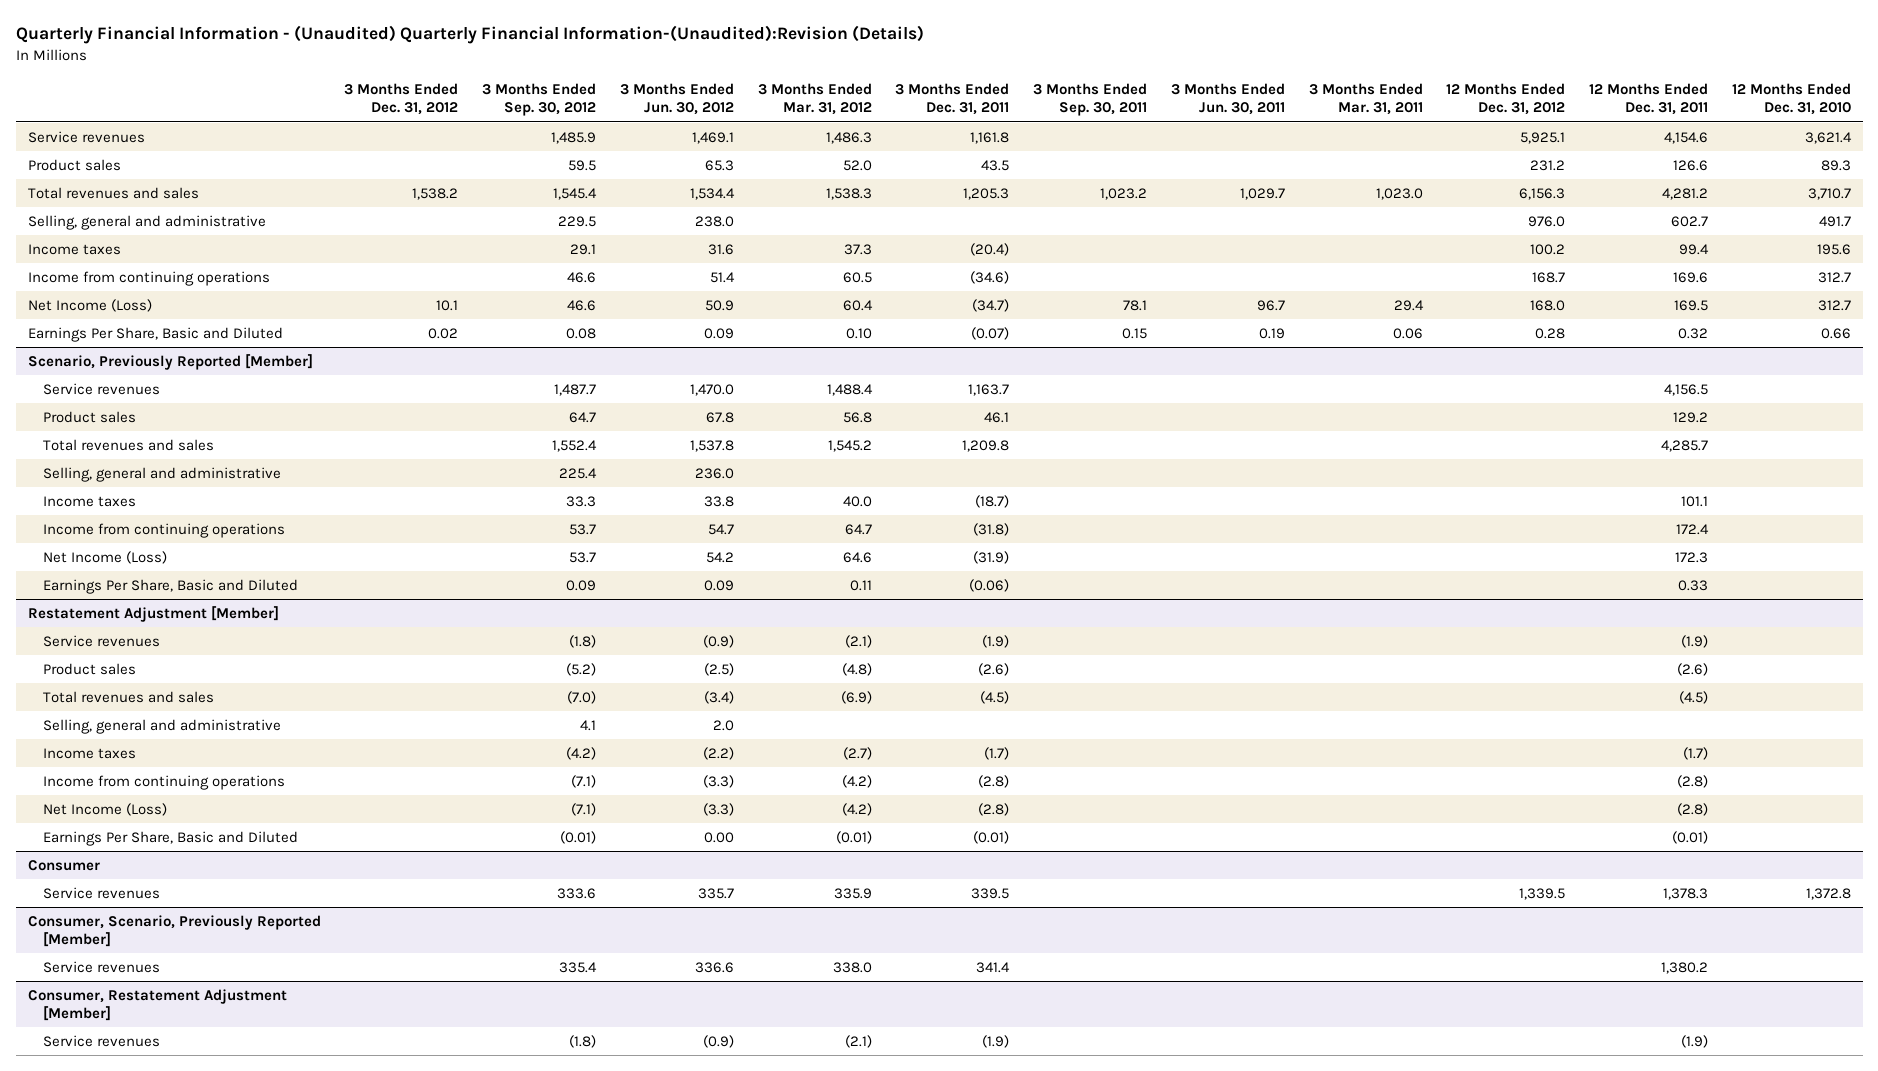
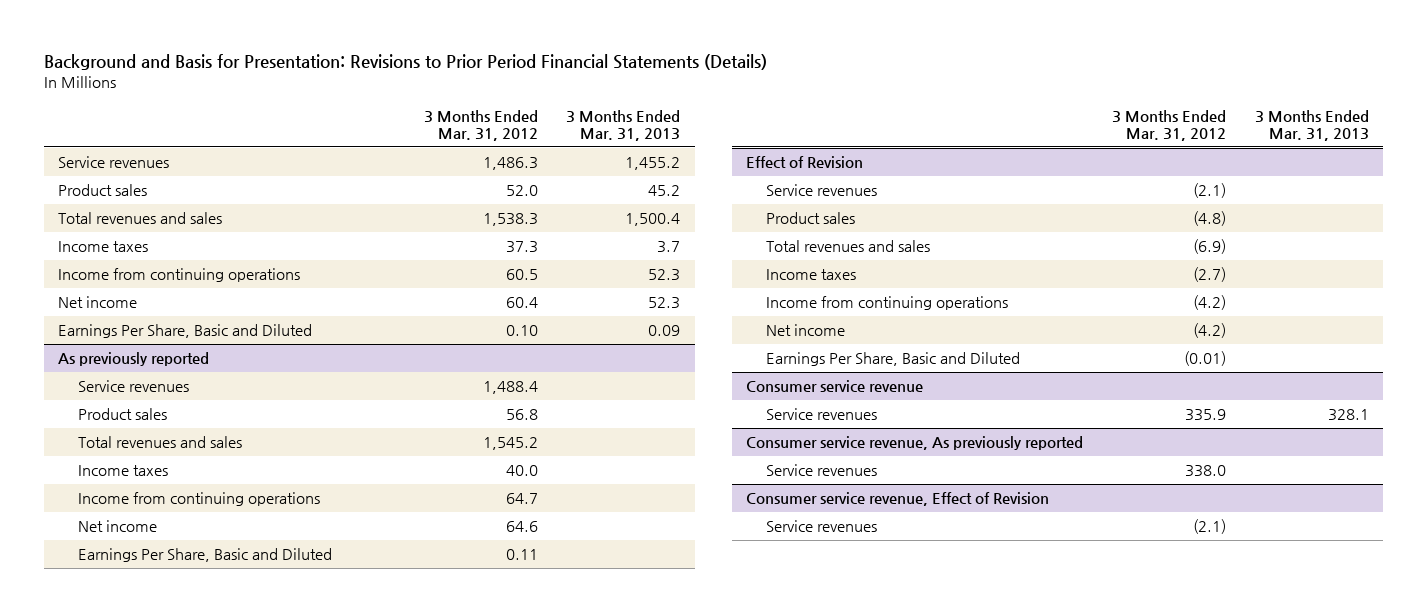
- Quarterly Financial Information - (Unaudited) Quarterly Financial Information-(Unaudited):Revision (Details)
+ Background and Basis for Presentation: Revisions to Prior Period Financial Statements (Details)
- | 3 Months Ended Dec. 31, 2012 | 3 Months Ended Sep. 30, 2012 | 3 Months Ended Jun. 30, 2012 | 3 Months Ended Mar. 31, 2012 | 3 Months Ended Dec. 31, 2011 | 3 Months Ended Sep. 30, 2011 | 3 Months Ended Jun. 30, 2011 | 3 Months Ended Mar. 31, 2011 | 12 Months Ended Dec. 31, 2012 | 12 Months Ended Dec. 31, 2011 | 12 Months Ended Dec. 31, 2010
+ | 3 Months Ended Mar. 31, 2012 | 3 Months Ended Mar. 31, 2013
- Selling, general and administrative | | 229.5 | 238.0 | | | | | | 976.0 | 602.7 | 491.7
- Net Income (Loss) | 10.1 | 46.6 | 50.9 | 60.4 | (34.7) | 78.1 | 96.7 | 29.4 | 168.0 | 169.5 | 312.7
+ Net income | 60.4 | 52.3
- Scenario, Previously Reported [Member]
+ As previously reported
- Selling, general and administrative | | 225.4 | 236.0 | | | | | | | |
- Net Income (Loss) | | 53.7 | 54.2 | 64.6 | (31.9) | | | | | 172.3 |
+ Net income | 64.6 |
- Restatement Adjustment [Member]
+ Effect of Revision
- Selling, general and administrative | | 4.1 | 2.0 | | | | | | | |
- Net Income (Loss) | | (7.1) | (3.3) | (4.2) | (2.8) | | | | | (2.8) |
+ Net income | (4.2) |
- Consumer
+ Consumer service revenue
- Consumer, Scenario, Previously Reported [Member]
+ Consumer service revenue, As previously reported
- Consumer, Restatement Adjustment [Member]
+ Consumer service revenue, Effect of Revision

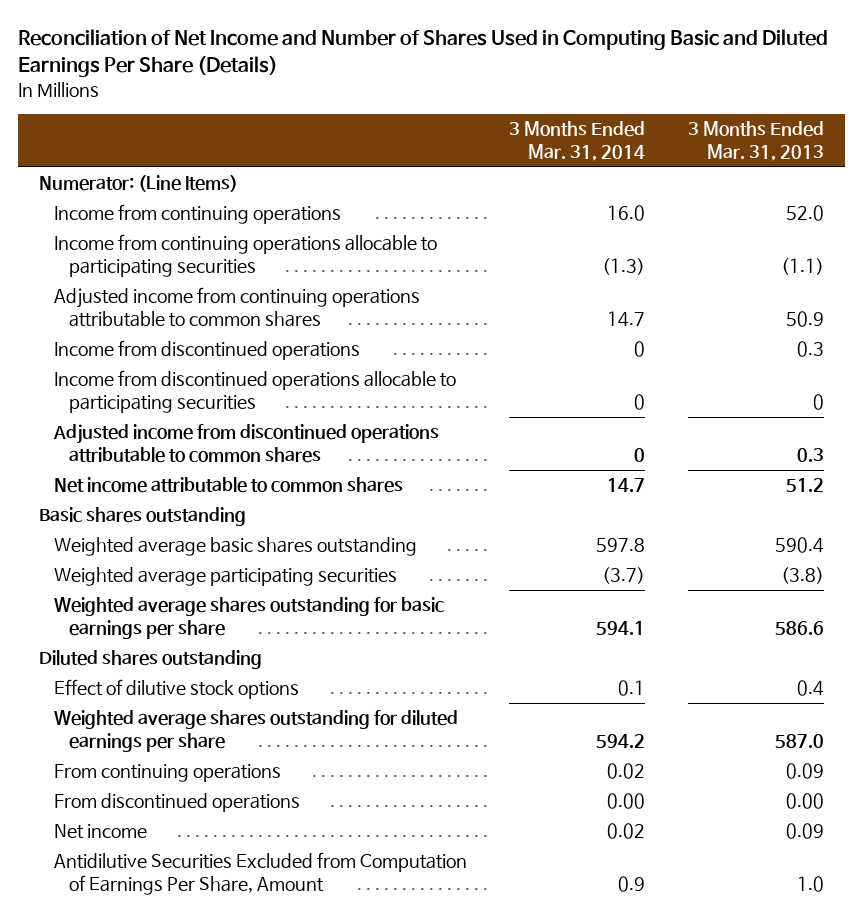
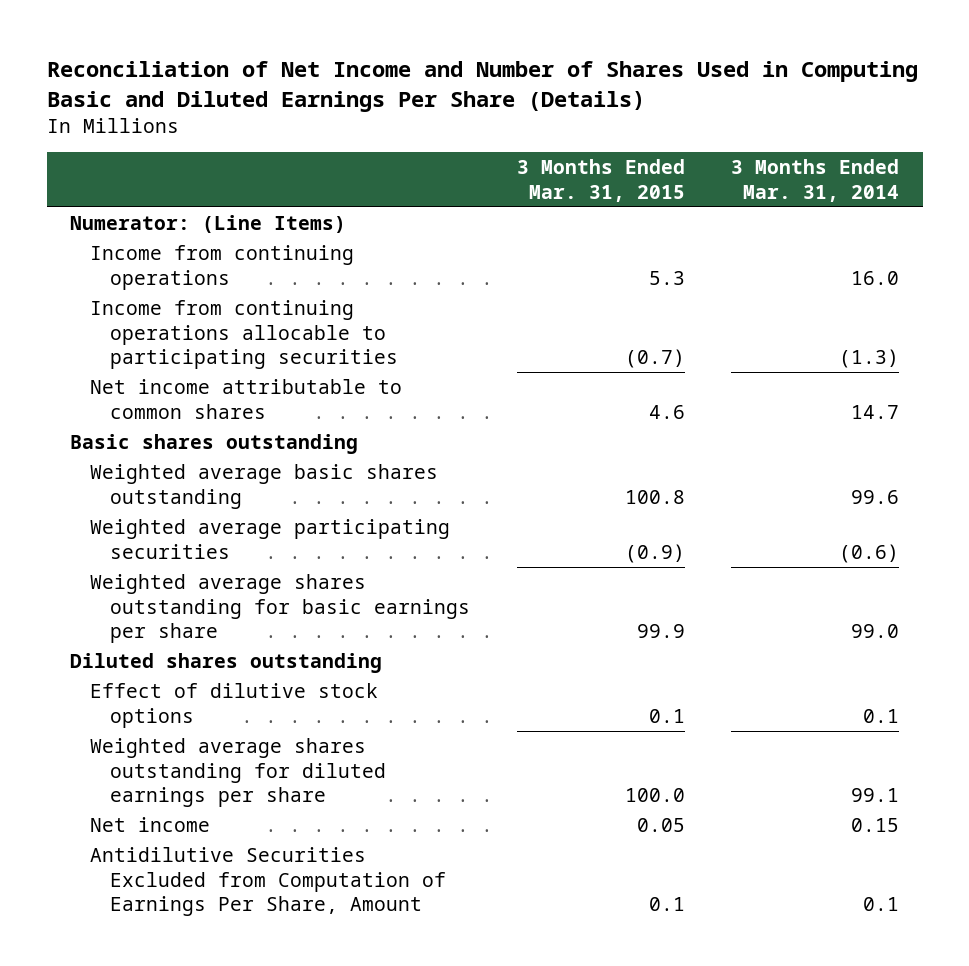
- | 3 Months Ended Mar. 31, 2014 | 3 Months Ended Mar. 31, 2013
+ | 3 Months Ended Mar. 31, 2015 | 3 Months Ended Mar. 31, 2014
- Adjusted income from continuing operations attributable to common shares | 14.7 | 50.9
- Income from discontinued operations | 0 | 0.3
- Income from discontinued operations allocable to participating securities | 0 | 0
- Adjusted income from discontinued operations attributable to common shares | 0 | 0.3
- Weighted average basic shares outstanding | 597.8 | 590.4
- Weighted average participating securities | (3.7) | (3.8)
- Weighted average shares outstanding for basic earnings per share | 594.1 | 586.6
+ Weighted average basic shares outstanding | 100.8 | 99.6
+ Weighted average participating securities | (0.9) | (0.6)
+ Weighted average shares outstanding for basic earnings per share | 99.9 | 99.0
- Weighted average shares outstanding for diluted earnings per share | 594.2 | 587.0
- From continuing operations | 0.02 | 0.09
- From discontinued operations | 0.00 | 0.00
- Net income | 0.02 | 0.09
- Antidilutive Securities Excluded from Computation of Earnings Per Share, Amount | 0.9 | 1.0
+ Weighted average shares outstanding for diluted earnings per share | 100.0 | 99.1
+ Net income | 0.05 | 0.15
+ Antidilutive Securities Excluded from Computation of Earnings Per Share, Amount | 0.1 | 0.1

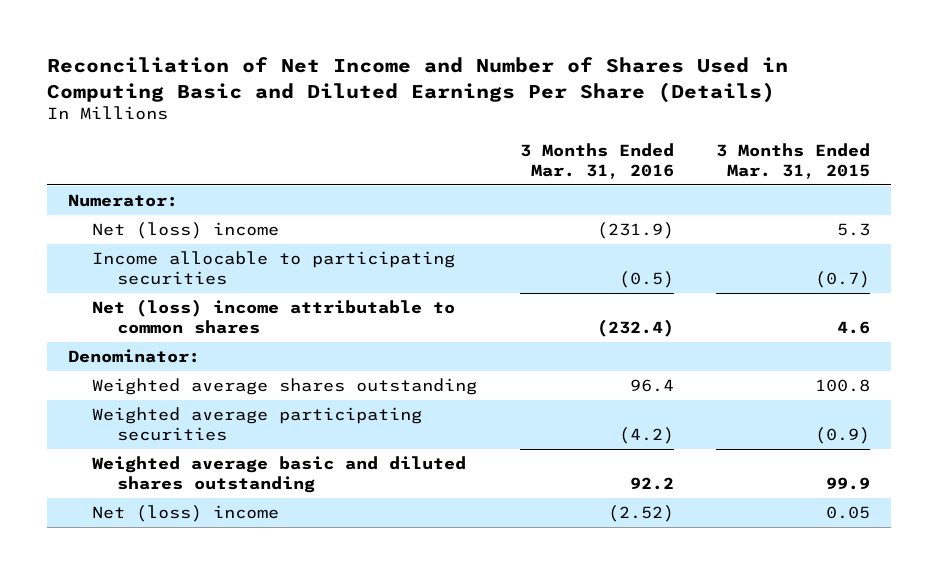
- | 3 Months Ended Mar. 31, 2015 | 3 Months Ended Mar. 31, 2014
+ | 3 Months Ended Mar. 31, 2016 | 3 Months Ended Mar. 31, 2015
- Numerator: (Line Items)
- Income from continuing operations | 5.3 | 16.0
- Income from continuing operations allocable to participating securities | (0.7) | (1.3)
- Net income attributable to common shares | 4.6 | 14.7
- Basic shares outstanding
- Weighted average basic shares outstanding | 100.8 | 99.6
+ Numerator:
+ Net (loss) income | (231.9) | 5.3
+ Income allocable to participating securities | (0.5) | (0.7)
+ Net (loss) income attributable to common shares | (232.4) | 4.6
+ Denominator:
+ Weighted average shares outstanding | 96.4 | 100.8
- Weighted average shares outstanding for basic earnings per share | 99.9 | 99.0
- Diluted shares outstanding
- Effect of dilutive stock options | 0.1 | 0.1
- Weighted average shares outstanding for diluted earnings per share | 100.0 | 99.1
- Net income | 0.05 | 0.15
- Antidilutive Securities Excluded from Computation of Earnings Per Share, Amount | 0.1 | 0.1
+ Weighted average basic and diluted shares outstanding | 92.2 | 99.9
+ Net (loss) income | (2.52) | 0.05

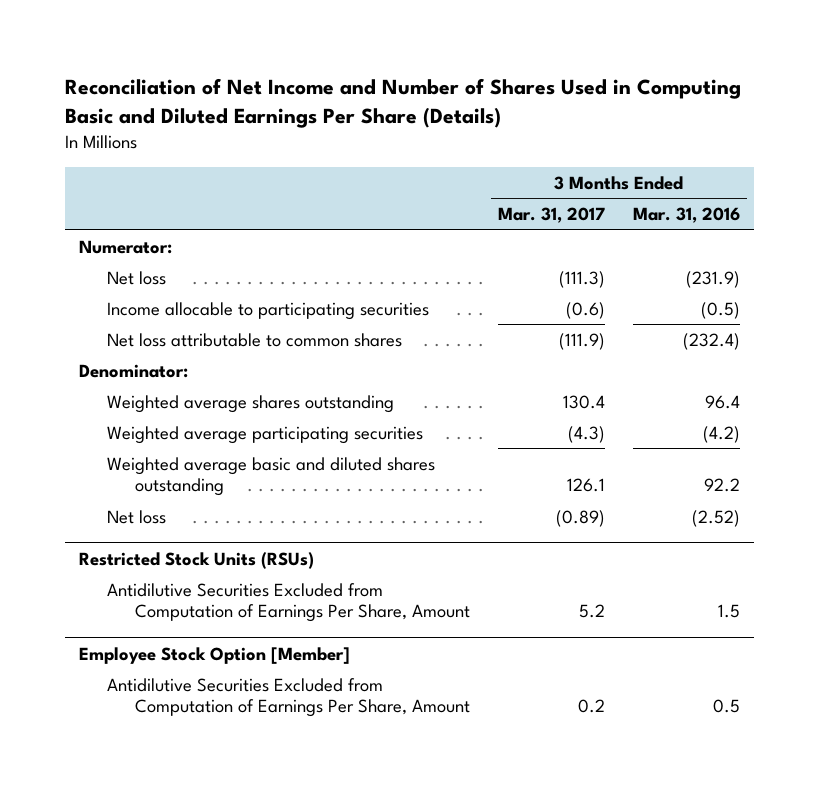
- | 3 Months Ended Mar. 31, 2016 | 3 Months Ended Mar. 31, 2015
+ | 3 Months Ended Mar. 31, 2017 | 3 Months Ended Mar. 31, 2016
- Net (loss) income | (231.9) | 5.3
+ Net loss | (111.3) | (231.9)
- Net (loss) income attributable to common shares | (232.4) | 4.6
+ Net loss attributable to common shares | (111.9) | (232.4)
- Net (loss) income | (2.52) | 0.05
+ Net loss | (0.89) | (2.52)
+ Restricted Stock Units (RSUs)
+ Antidilutive Securities Excluded from Computation of Earnings Per Share, Amount | 5.2 | 1.5
+ Employee Stock Option [Member]
+ Antidilutive Securities Excluded from Computation of Earnings Per Share, Amount | 0.2 | 0.5

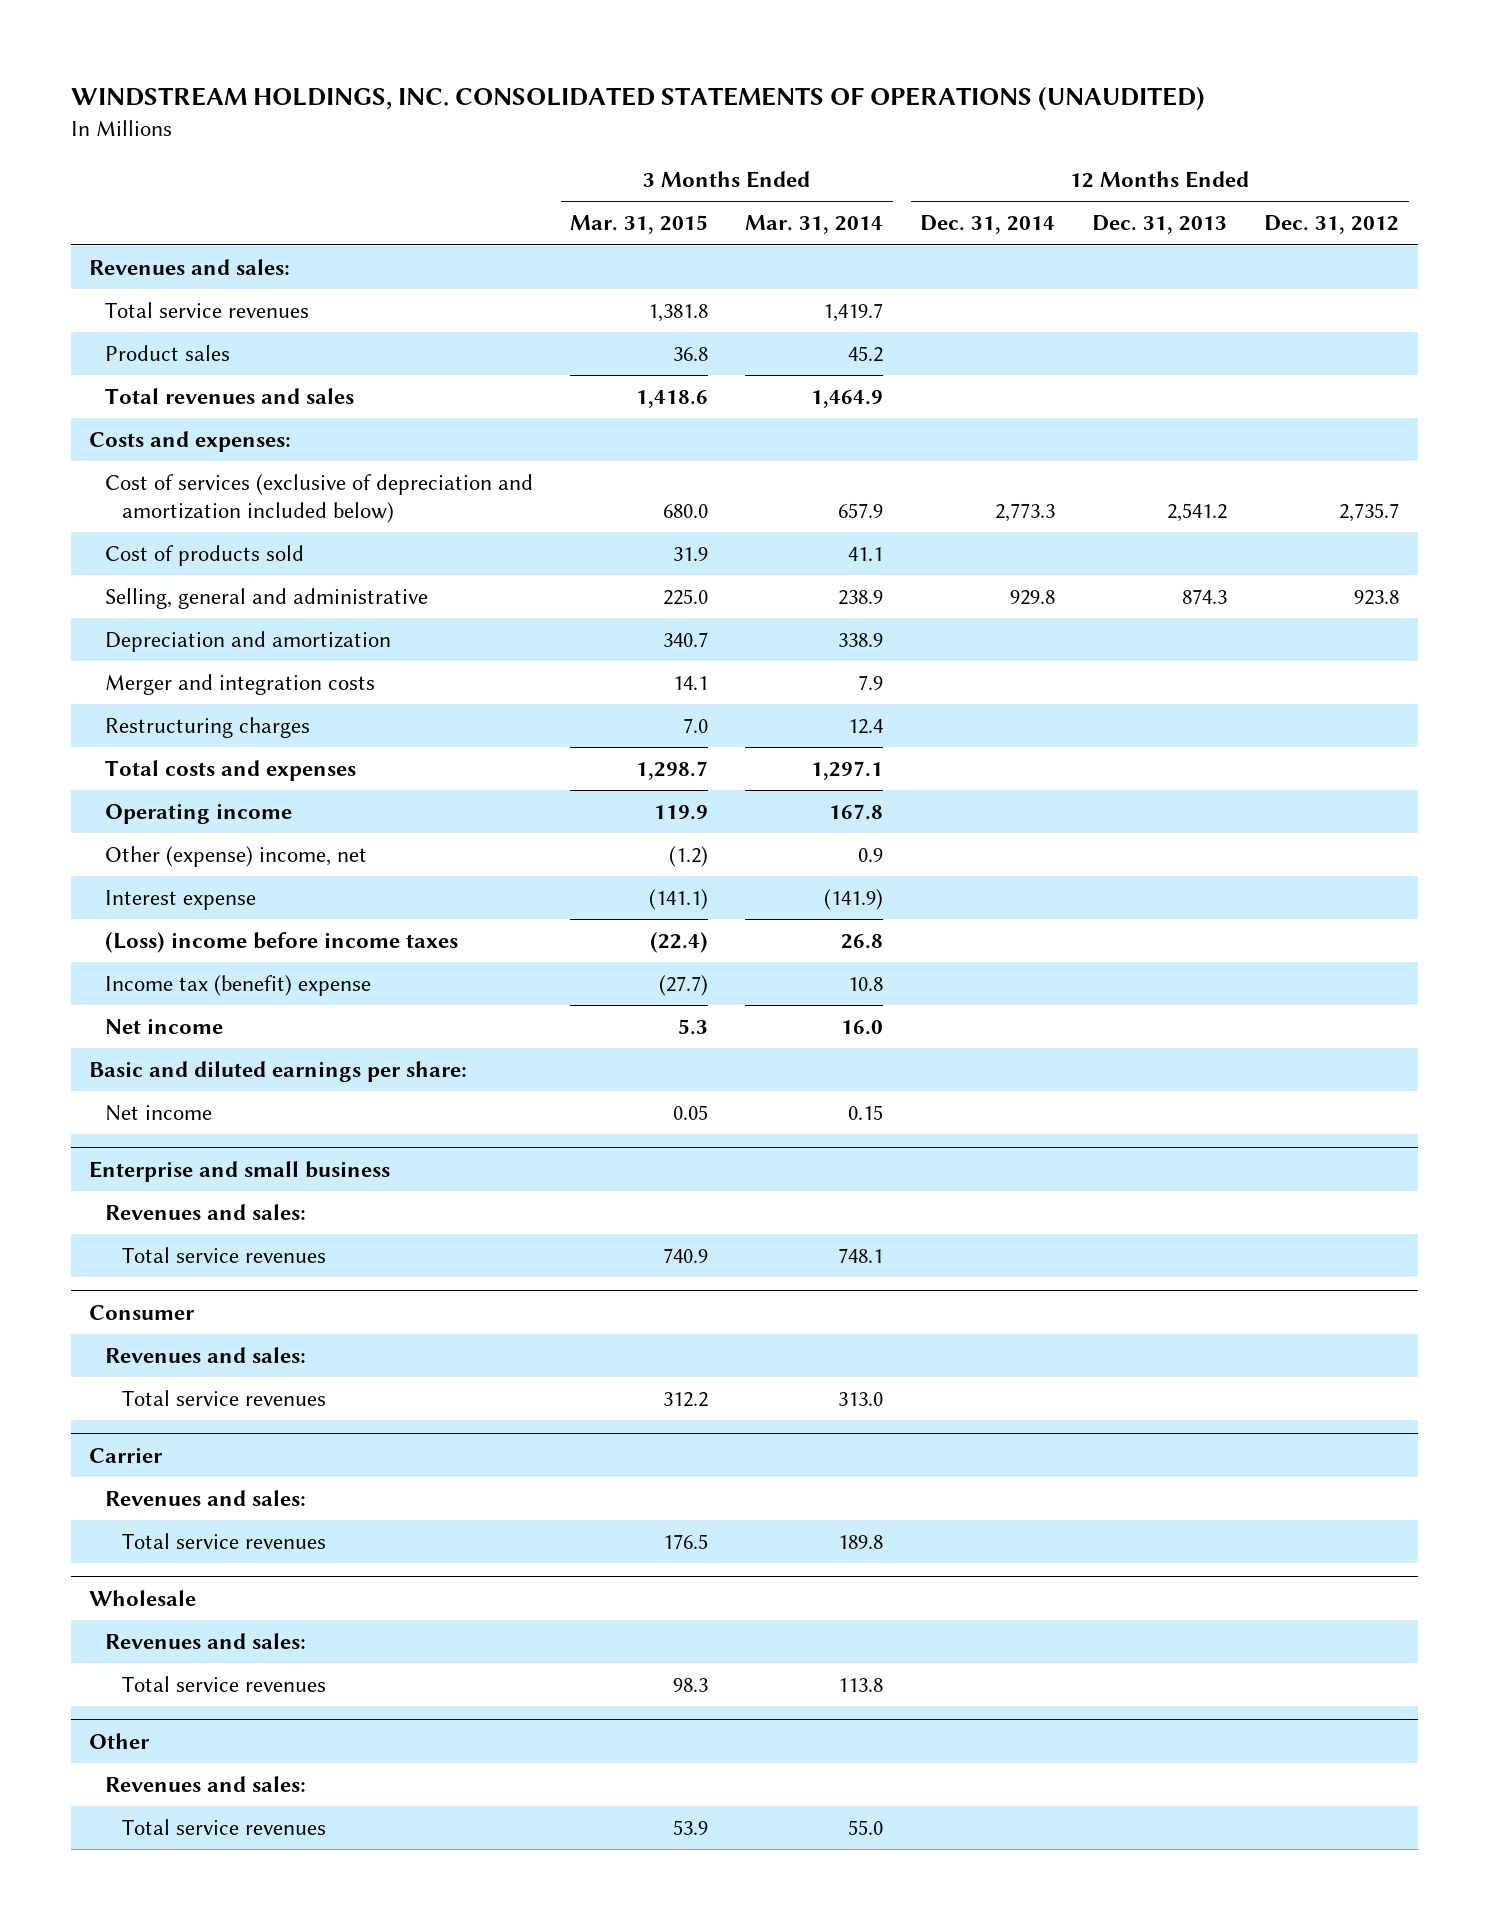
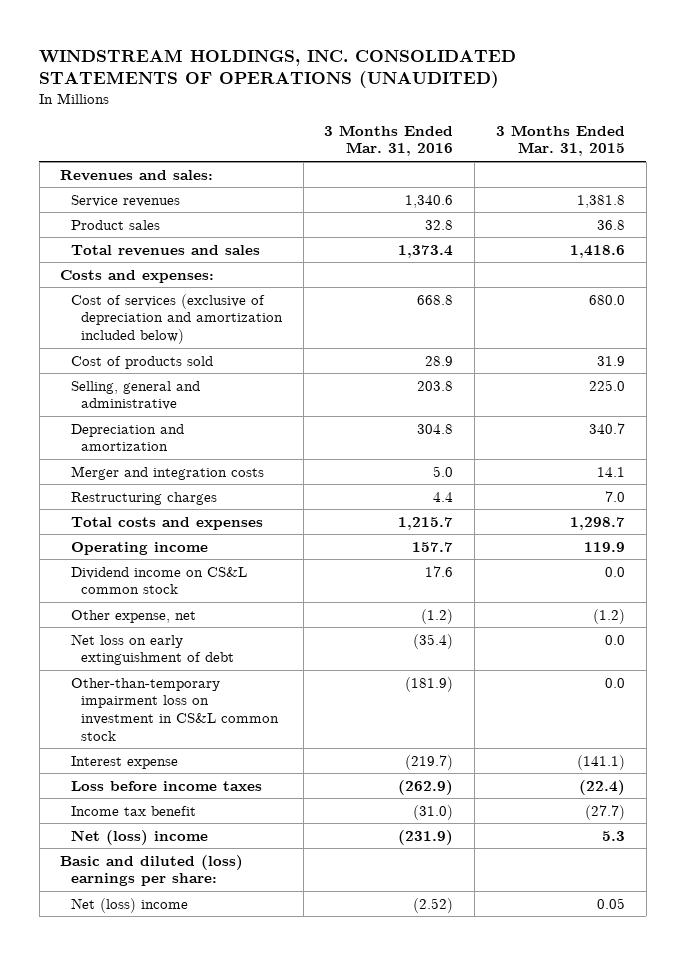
- | 3 Months Ended Mar. 31, 2015 | 3 Months Ended Mar. 31, 2014 | 12 Months Ended Dec. 31, 2014 | 12 Months Ended Dec. 31, 2013 | 12 Months Ended Dec. 31, 2012
+ | 3 Months Ended Mar. 31, 2016 | 3 Months Ended Mar. 31, 2015
- Total service revenues | 1,381.8 | 1,419.7 | | |
+ Service revenues | 1,340.6 | 1,381.8
- Other (expense) income, net | (1.2) | 0.9 | | |
+ Dividend income on CS&L common stock | 17.6 | 0.0
+ Other expense, net | (1.2) | (1.2)
+ Net loss on early extinguishment of debt | (35.4) | 0.0
+ Other-than-temporary impairment loss on investment in CS&L common stock | (181.9) | 0.0
- (Loss) income before income taxes | (22.4) | 26.8 | | |
- Income tax (benefit) expense | (27.7) | 10.8 | | |
- Net income | 5.3 | 16.0 | | |
- Basic and diluted earnings per share:
- Net income | 0.05 | 0.15 | | |
- Enterprise and small business
- Revenues and sales:
- Total service revenues | 740.9 | 748.1 | | |
- Consumer
- Revenues and sales:
- Total service revenues | 312.2 | 313.0 | | |
- Carrier
- Revenues and sales:
- Total service revenues | 176.5 | 189.8 | | |
- Wholesale
- Revenues and sales:
- Total service revenues | 98.3 | 113.8 | | |
- Other
- Revenues and sales:
- Total service revenues | 53.9 | 55.0 | | |
+ Loss before income taxes | (262.9) | (22.4)
+ Income tax benefit | (31.0) | (27.7)
+ Net (loss) income | (231.9) | 5.3
+ Basic and diluted (loss) earnings per share:
+ Net (loss) income | (2.52) | 0.05

